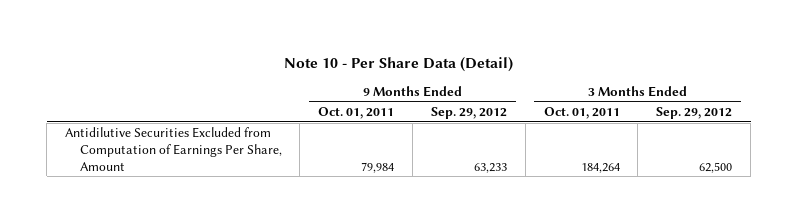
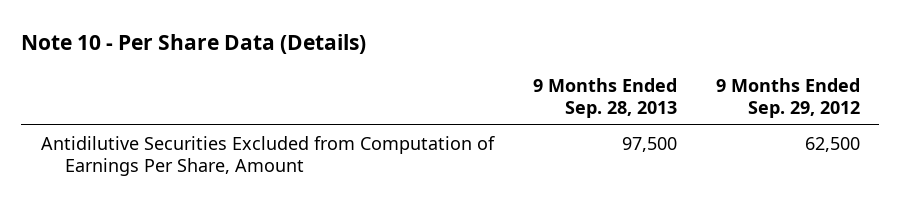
- Note 10 - Per Share Data (Detail)
+ Note 10 - Per Share Data (Details)
- | 9 Months Ended Oct. 01, 2011 | 9 Months Ended Sep. 29, 2012 | 3 Months Ended Oct. 01, 2011 | 3 Months Ended Sep. 29, 2012
+ | 9 Months Ended Sep. 28, 2013 | 9 Months Ended Sep. 29, 2012
- Antidilutive Securities Excluded from Computation of Earnings Per Share, Amount | 79,984 | 63,233 | 184,264 | 62,500
+ Antidilutive Securities Excluded from Computation of Earnings Per Share, Amount | 97,500 | 62,500

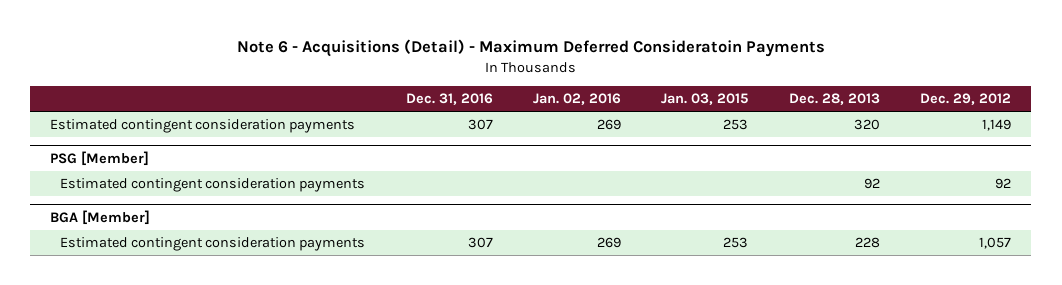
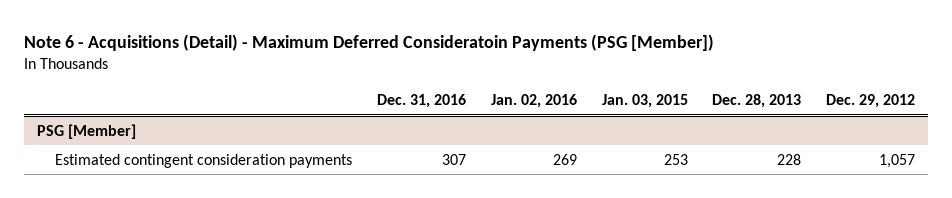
- Note 6 - Acquisitions (Detail) - Maximum Deferred Consideratoin Payments
+ Note 6 - Acquisitions (Detail) - Maximum Deferred Consideratoin Payments (PSG [Member])
- Estimated contingent consideration payments | 307 | 269 | 253 | 320 | 1,149
@ PSG [Member]
- Estimated contingent consideration payments | | | | 92 | 92
- BGA [Member]

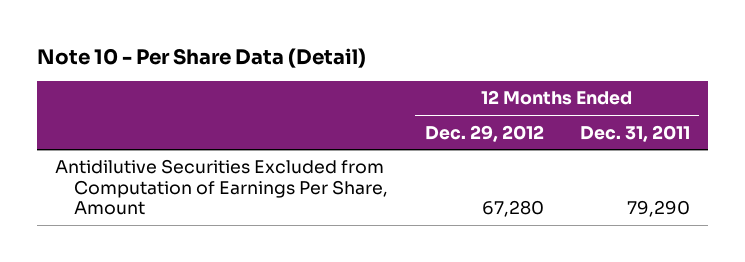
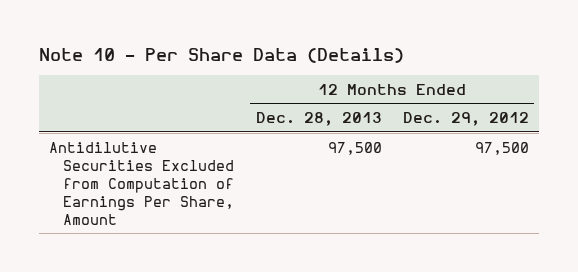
- Note 10 - Per Share Data (Detail)
+ Note 10 - Per Share Data (Details)
- | 12 Months Ended Dec. 29, 2012 | 12 Months Ended Dec. 31, 2011
+ | 12 Months Ended Dec. 28, 2013 | 12 Months Ended Dec. 29, 2012
- Antidilutive Securities Excluded from Computation of Earnings Per Share, Amount | 67,280 | 79,290
+ Antidilutive Securities Excluded from Computation of Earnings Per Share, Amount | 97,500 | 97,500

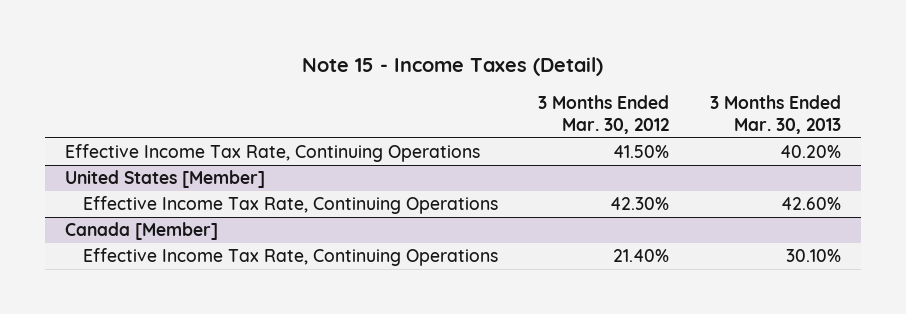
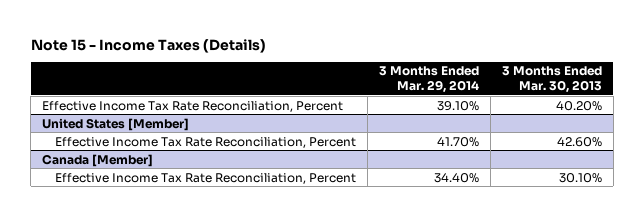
- Note 15 - Income Taxes (Detail)
+ Note 15 - Income Taxes (Details)
- | 3 Months Ended Mar. 30, 2012 | 3 Months Ended Mar. 30, 2013
+ | 3 Months Ended Mar. 29, 2014 | 3 Months Ended Mar. 30, 2013
- Effective Income Tax Rate, Continuing Operations | 41.50% | 40.20%
+ Effective Income Tax Rate Reconciliation, Percent | 39.10% | 40.20%
@ United States [Member]
- Effective Income Tax Rate, Continuing Operations | 42.30% | 42.60%
+ Effective Income Tax Rate Reconciliation, Percent | 41.70% | 42.60%
@ Canada [Member]
- Effective Income Tax Rate, Continuing Operations | 21.40% | 30.10%
+ Effective Income Tax Rate Reconciliation, Percent | 34.40% | 30.10%

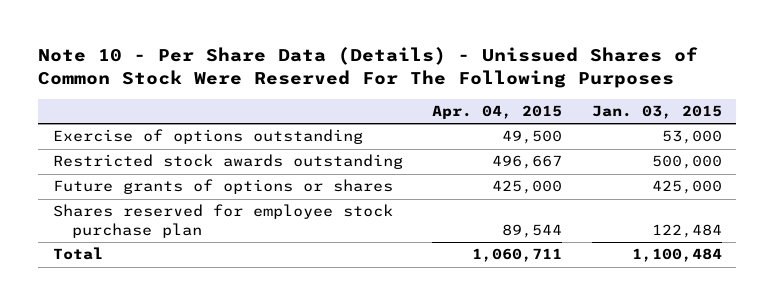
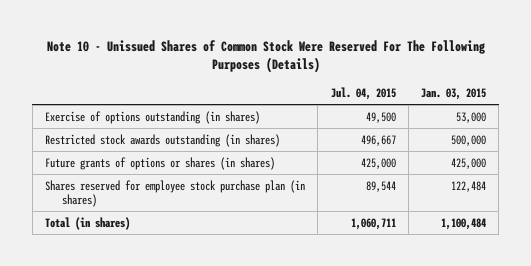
- Note 10 - Per Share Data (Details) - Unissued Shares of Common Stock Were Reserved For The Following Purposes
+ Note 10 - Unissued Shares of Common Stock Were Reserved For The Following Purposes (Details)
- | Apr. 04, 2015 | Jan. 03, 2015
+ | Jul. 04, 2015 | Jan. 03, 2015
- Exercise of options outstanding | 49,500 | 53,000
- Restricted stock awards outstanding | 496,667 | 500,000
- Future grants of options or shares | 425,000 | 425,000
- Shares reserved for employee stock purchase plan | 89,544 | 122,484
- Total | 1,060,711 | 1,100,484
+ Exercise of options outstanding (in shares) | 49,500 | 53,000
+ Restricted stock awards outstanding (in shares) | 496,667 | 500,000
+ Future grants of options or shares (in shares) | 425,000 | 425,000
+ Shares reserved for employee stock purchase plan (in shares) | 89,544 | 122,484
+ Total (in shares) | 1,060,711 | 1,100,484

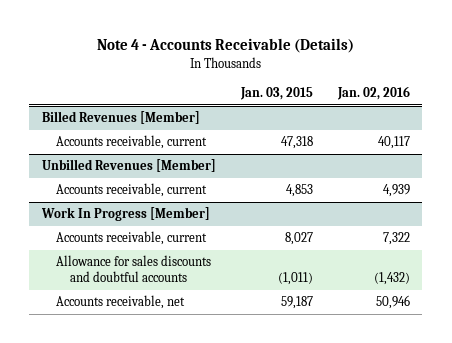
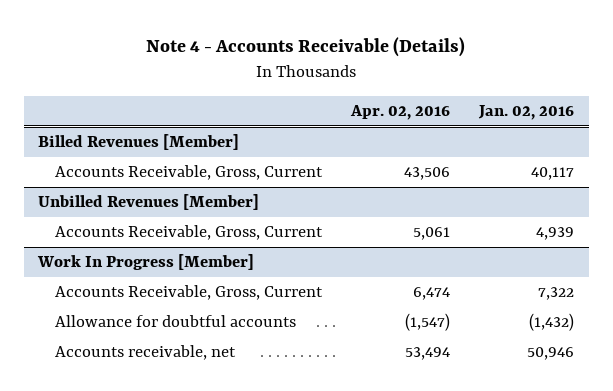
- | Jan. 03, 2015 | Jan. 02, 2016
+ | Apr. 02, 2016 | Jan. 02, 2016
@ Billed Revenues [Member]
- Accounts receivable, current | 47,318 | 40,117
+ Accounts Receivable, Gross, Current | 43,506 | 40,117
@ Unbilled Revenues [Member]
- Accounts receivable, current | 4,853 | 4,939
+ Accounts Receivable, Gross, Current | 5,061 | 4,939
@ Work In Progress [Member]
- Accounts receivable, current | 8,027 | 7,322
- Allowance for sales discounts and doubtful accounts | (1,011) | (1,432)
+ Accounts Receivable, Gross, Current | 6,474 | 7,322
+ Allowance for doubtful accounts | (1,547) | (1,432)

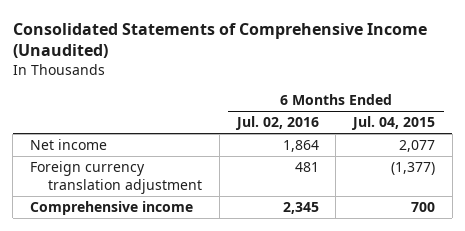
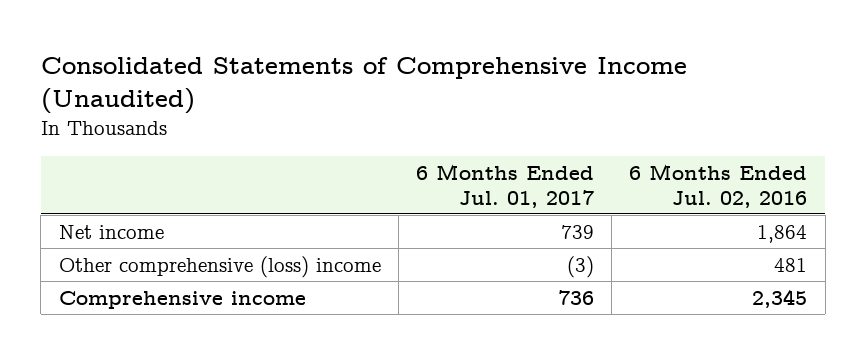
- | 6 Months Ended Jul. 02, 2016 | 6 Months Ended Jul. 04, 2015
+ | 6 Months Ended Jul. 01, 2017 | 6 Months Ended Jul. 02, 2016
- Foreign currency translation adjustment | 481 | (1,377)
+ Other comprehensive (loss) income | (3) | 481

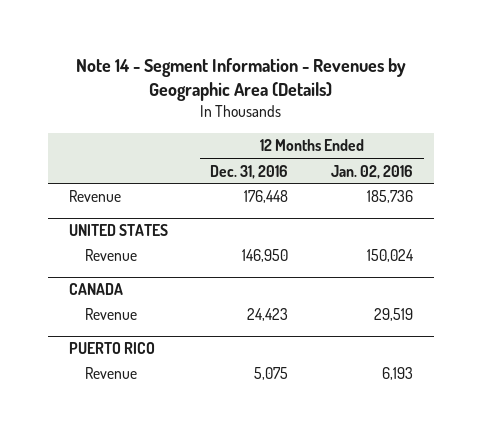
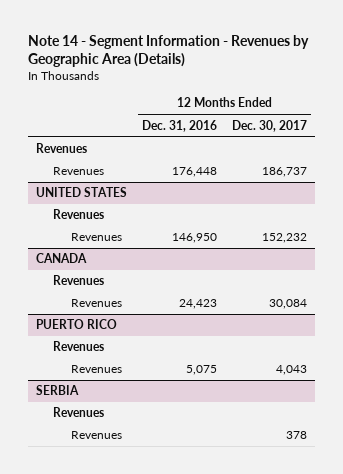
- | 12 Months Ended Dec. 31, 2016 | 12 Months Ended Jan. 02, 2016
+ | 12 Months Ended Dec. 31, 2016 | 12 Months Ended Dec. 30, 2017
- Revenue | 176,448 | 185,736
+ Revenues
+ Revenues | 176,448 | 186,737
@ UNITED STATES
- Revenue | 146,950 | 150,024
+ Revenues
+ Revenues | 146,950 | 152,232
@ CANADA
- Revenue | 24,423 | 29,519
+ Revenues
+ Revenues | 24,423 | 30,084
@ PUERTO RICO
- Revenue | 5,075 | 6,193
+ Revenues
+ Revenues | 5,075 | 4,043
+ SERBIA
+ Revenues
+ Revenues | | 378

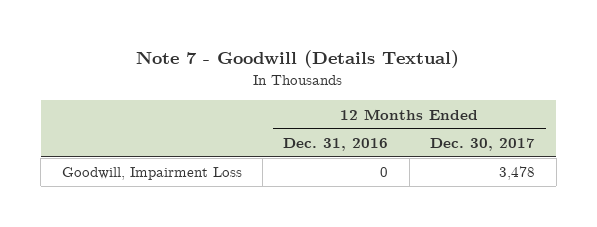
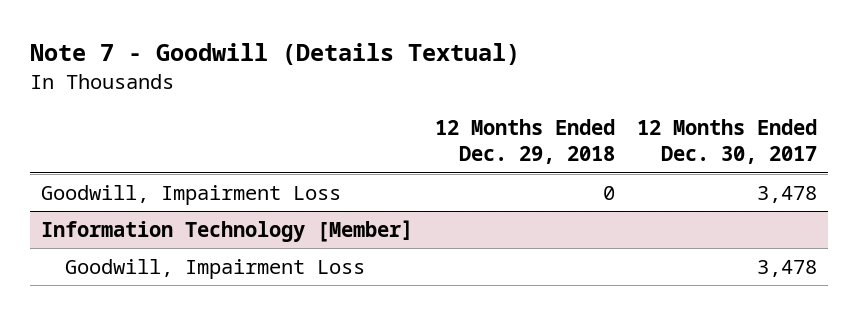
- | 12 Months Ended Dec. 31, 2016 | 12 Months Ended Dec. 30, 2017
+ | 12 Months Ended Dec. 29, 2018 | 12 Months Ended Dec. 30, 2017
+ Information Technology [Member]
+ Goodwill, Impairment Loss | | 3,478

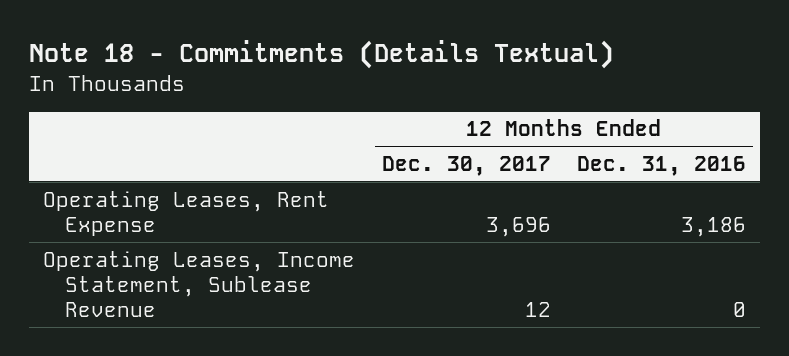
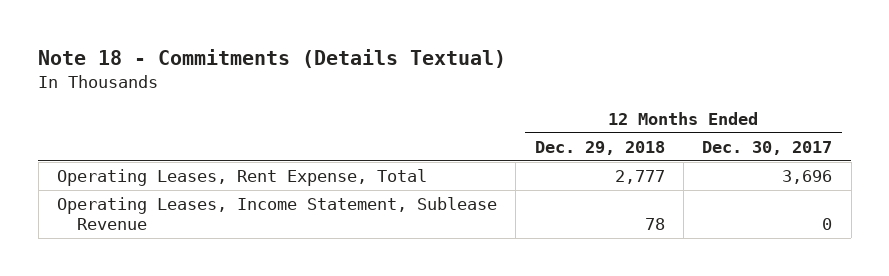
- | 12 Months Ended Dec. 30, 2017 | 12 Months Ended Dec. 31, 2016
+ | 12 Months Ended Dec. 29, 2018 | 12 Months Ended Dec. 30, 2017
- Operating Leases, Rent Expense | 3,696 | 3,186
- Operating Leases, Income Statement, Sublease Revenue | 12 | 0
+ Operating Leases, Rent Expense, Total | 2,777 | 3,696
+ Operating Leases, Income Statement, Sublease Revenue | 78 | 0

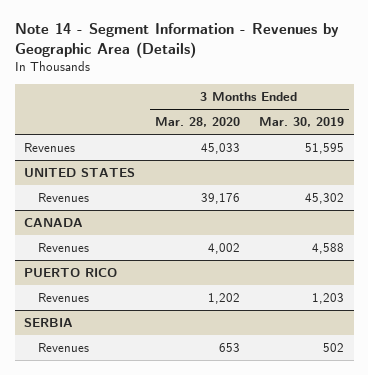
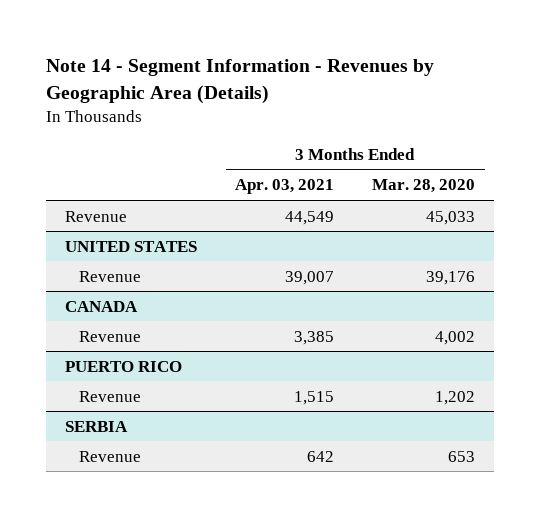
- | 3 Months Ended Mar. 28, 2020 | 3 Months Ended Mar. 30, 2019
+ | 3 Months Ended Apr. 03, 2021 | 3 Months Ended Mar. 28, 2020
- Revenues | 45,033 | 51,595
+ Revenue | 44,549 | 45,033
@ UNITED STATES
- Revenues | 39,176 | 45,302
+ Revenue | 39,007 | 39,176
@ CANADA
- Revenues | 4,002 | 4,588
+ Revenue | 3,385 | 4,002
@ PUERTO RICO
- Revenues | 1,202 | 1,203
+ Revenue | 1,515 | 1,202
@ SERBIA
- Revenues | 653 | 502
+ Revenue | 642 | 653

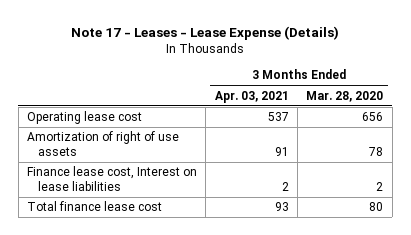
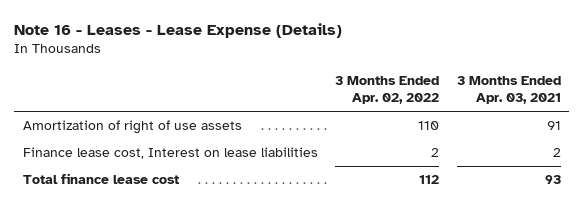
- Note 17 - Leases - Lease Expense (Details)
+ Note 16 - Leases - Lease Expense (Details)
- | 3 Months Ended Apr. 03, 2021 | 3 Months Ended Mar. 28, 2020
+ | 3 Months Ended Apr. 02, 2022 | 3 Months Ended Apr. 03, 2021
- Operating lease cost | 537 | 656

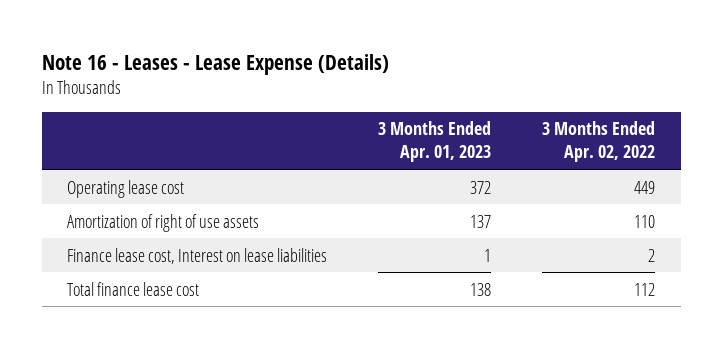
- | 3 Months Ended Apr. 02, 2022 | 3 Months Ended Apr. 03, 2021
+ | 3 Months Ended Apr. 01, 2023 | 3 Months Ended Apr. 02, 2022
+ Operating lease cost | 372 | 449

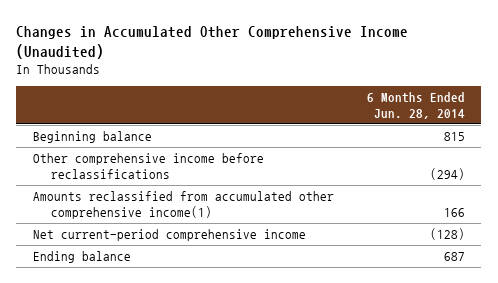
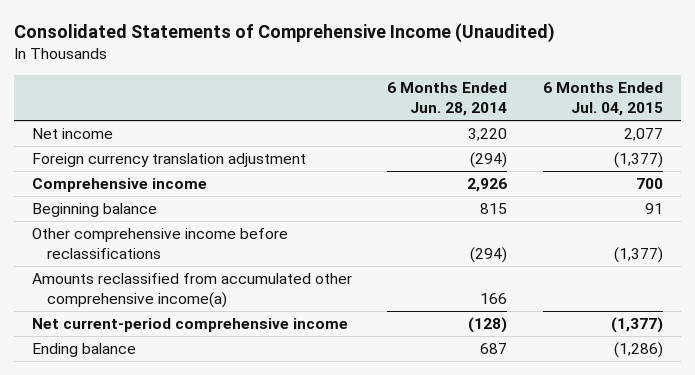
- Changes in Accumulated Other Comprehensive Income (Unaudited)
+ Consolidated Statements of Comprehensive Income (Unaudited)
- | 6 Months Ended Jun. 28, 2014
+ | 6 Months Ended Jun. 28, 2014 | 6 Months Ended Jul. 04, 2015
+ Net income | 3,220 | 2,077
+ Foreign currency translation adjustment | (294) | (1,377)
+ Comprehensive income | 2,926 | 700
- Amounts reclassified from accumulated other comprehensive income(1) | 166
+ Amounts reclassified from accumulated other comprehensive income(a) | 166 |

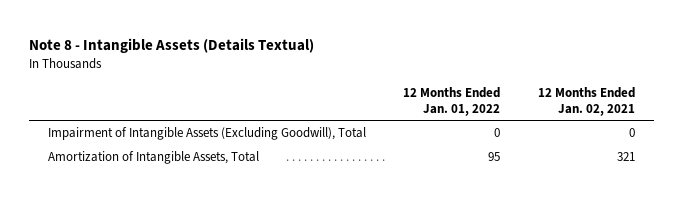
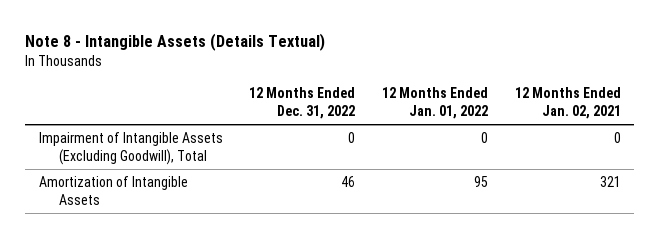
- | 12 Months Ended Jan. 01, 2022 | 12 Months Ended Jan. 02, 2021
+ | 12 Months Ended Dec. 31, 2022 | 12 Months Ended Jan. 01, 2022 | 12 Months Ended Jan. 02, 2021
- Amortization of Intangible Assets, Total | 95 | 321
+ Amortization of Intangible Assets | 46 | 95 | 321

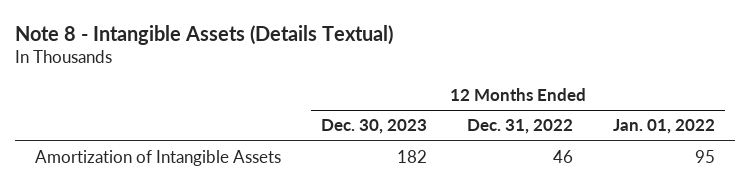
- | 12 Months Ended Dec. 31, 2022 | 12 Months Ended Jan. 01, 2022 | 12 Months Ended Jan. 02, 2021
+ | 12 Months Ended Dec. 30, 2023 | 12 Months Ended Dec. 31, 2022 | 12 Months Ended Jan. 01, 2022
- Impairment of Intangible Assets (Excluding Goodwill), Total | 0 | 0 | 0

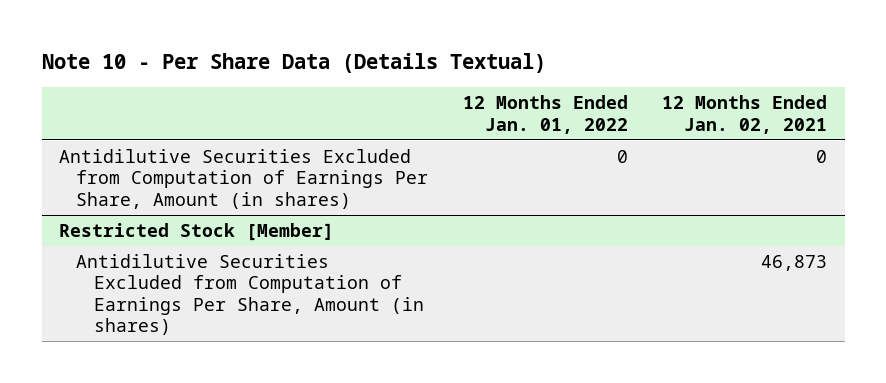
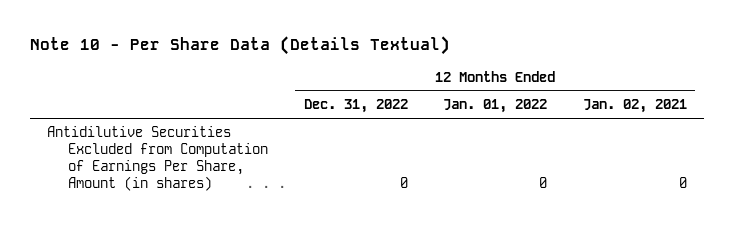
- | 12 Months Ended Jan. 01, 2022 | 12 Months Ended Jan. 02, 2021
+ | 12 Months Ended Dec. 31, 2022 | 12 Months Ended Jan. 01, 2022 | 12 Months Ended Jan. 02, 2021
- Restricted Stock [Member]
- Antidilutive Securities Excluded from Computation of Earnings Per Share, Amount (in shares) | | 46,873

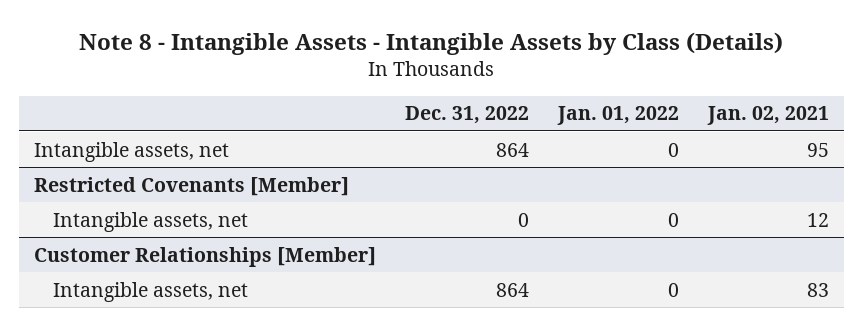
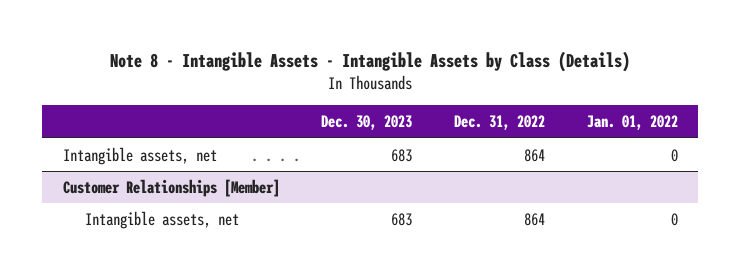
- | Dec. 31, 2022 | Jan. 01, 2022 | Jan. 02, 2021
+ | Dec. 30, 2023 | Dec. 31, 2022 | Jan. 01, 2022
- Restricted Covenants [Member]
- Intangible assets, net | 0 | 0 | 12

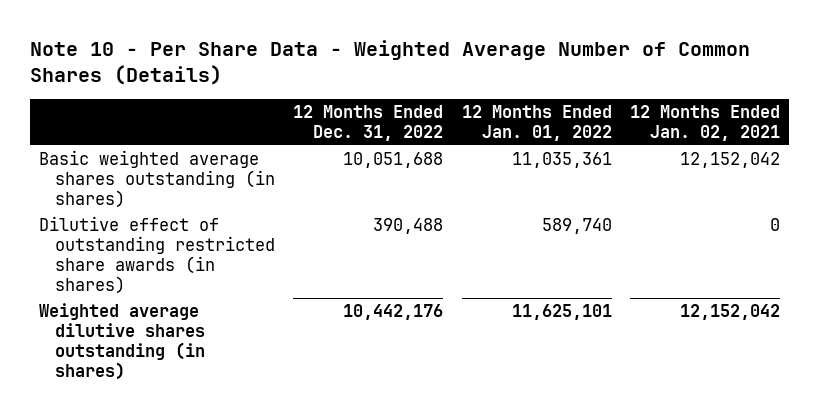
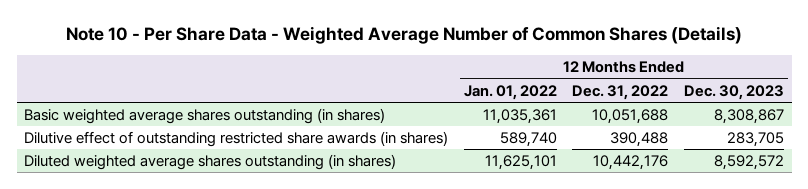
- | 12 Months Ended Dec. 31, 2022 | 12 Months Ended Jan. 01, 2022 | 12 Months Ended Jan. 02, 2021
+ | 12 Months Ended Jan. 01, 2022 | 12 Months Ended Dec. 31, 2022 | 12 Months Ended Dec. 30, 2023
- Weighted average dilutive shares outstanding (in shares) | 10,442,176 | 11,625,101 | 12,152,042
+ Diluted weighted average shares outstanding (in shares) | 11,625,101 | 10,442,176 | 8,592,572

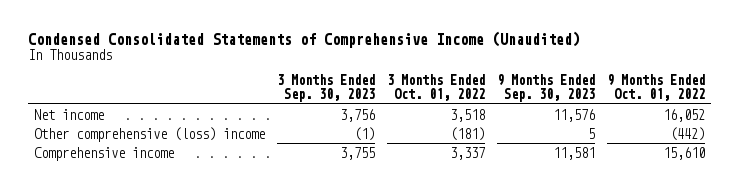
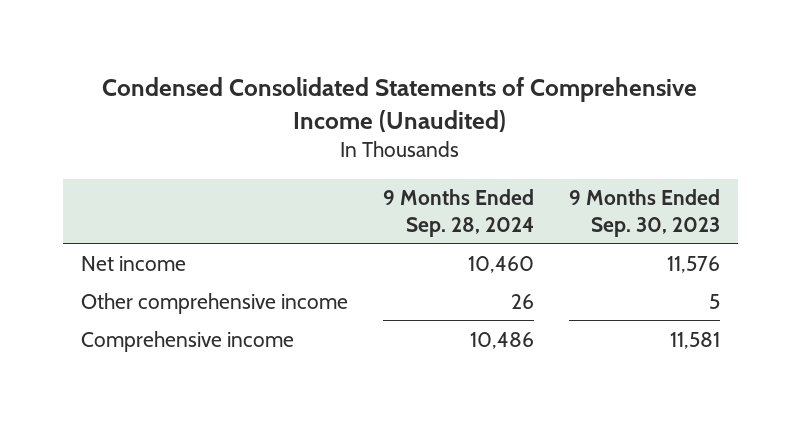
- | 3 Months Ended Sep. 30, 2023 | 3 Months Ended Oct. 01, 2022 | 9 Months Ended Sep. 30, 2023 | 9 Months Ended Oct. 01, 2022
+ | 9 Months Ended Sep. 28, 2024 | 9 Months Ended Sep. 30, 2023
- Other comprehensive (loss) income | (1) | (181) | 5 | (442)
+ Other comprehensive income | 26 | 5

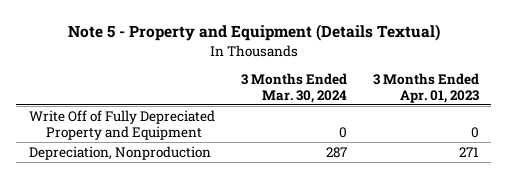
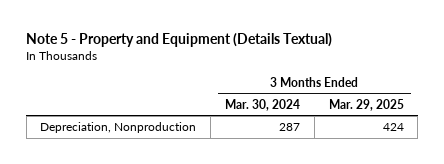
- | 3 Months Ended Mar. 30, 2024 | 3 Months Ended Apr. 01, 2023
+ | 3 Months Ended Mar. 30, 2024 | 3 Months Ended Mar. 29, 2025
- Write Off of Fully Depreciated Property and Equipment | 0 | 0

